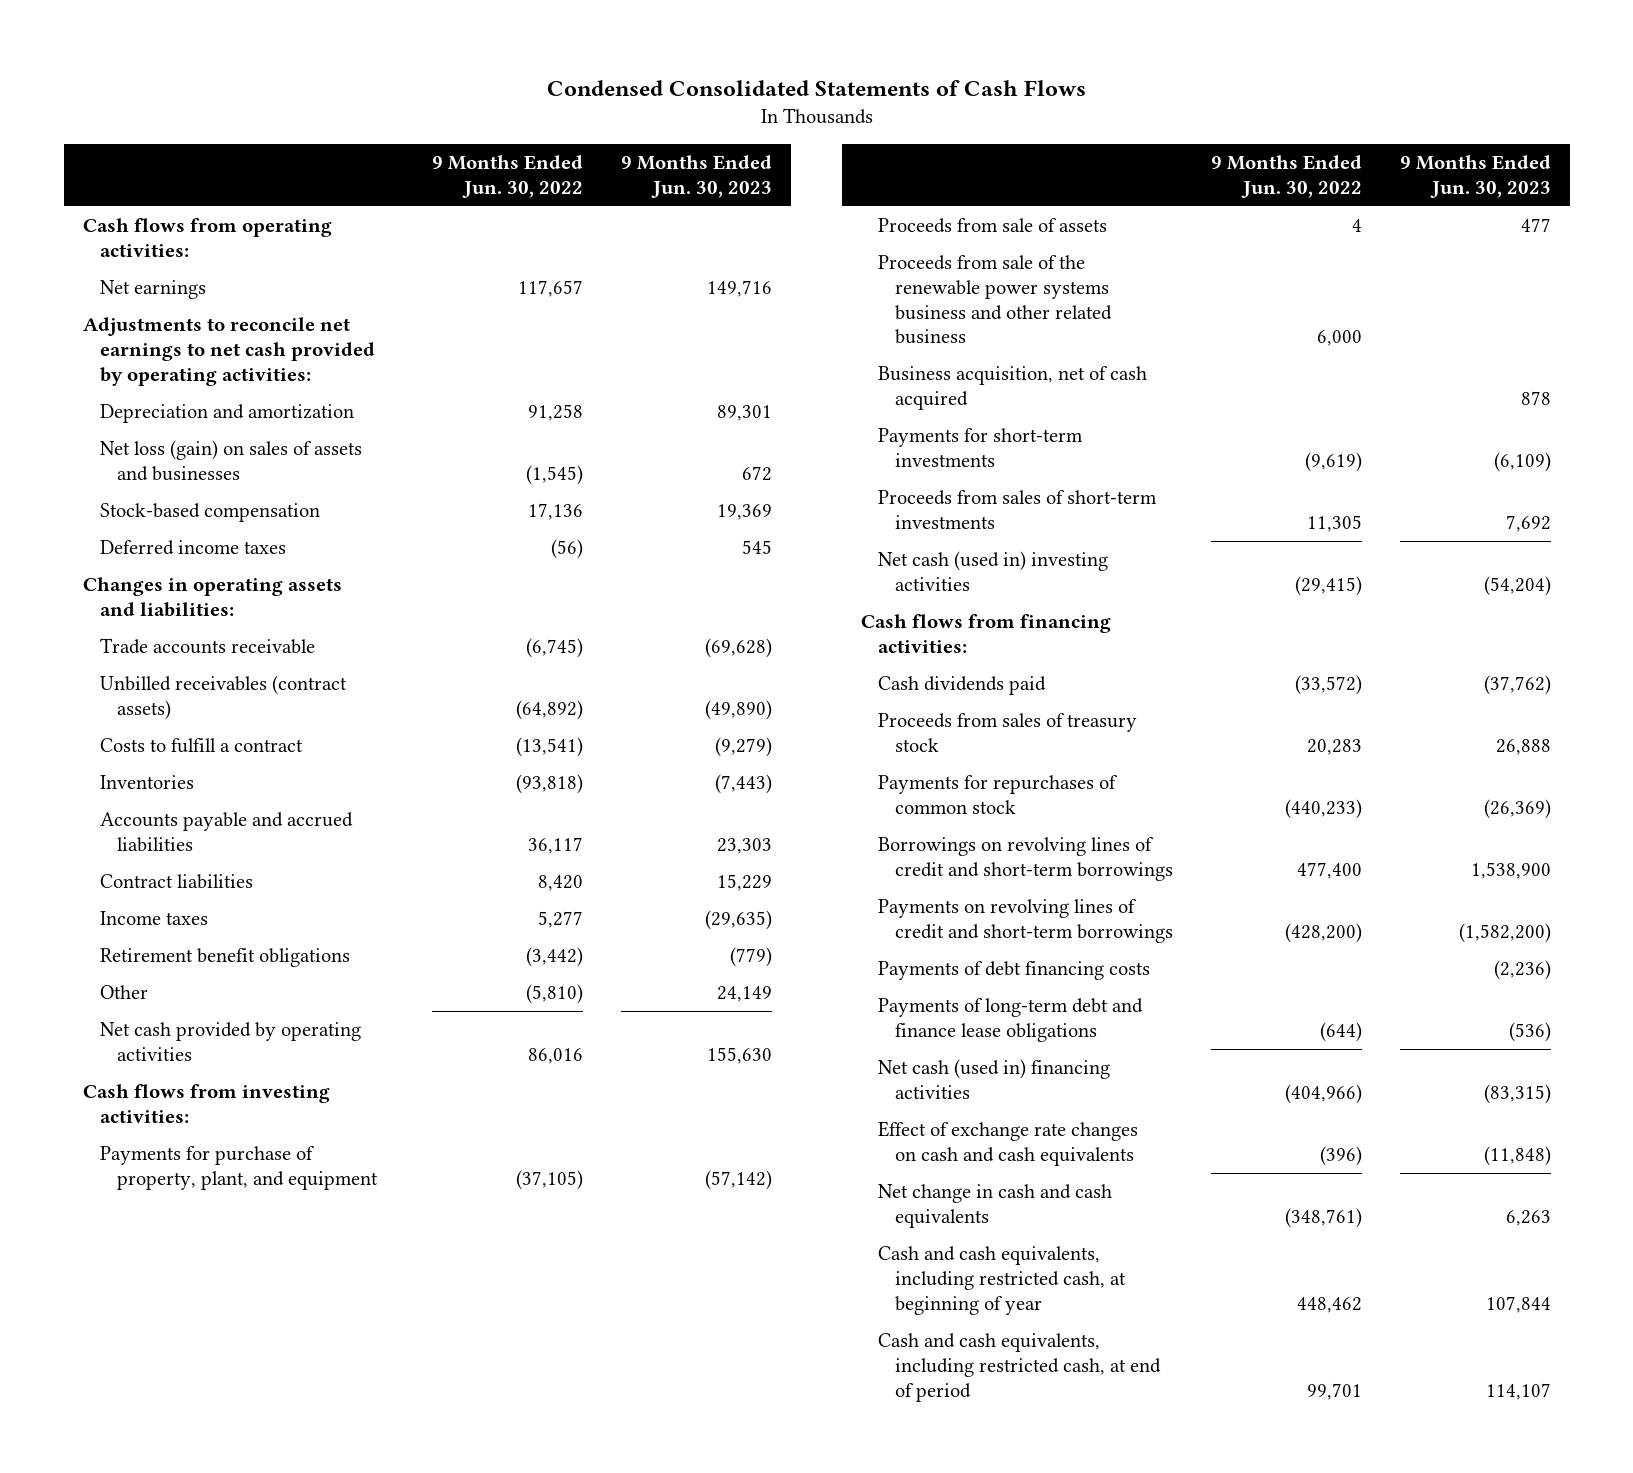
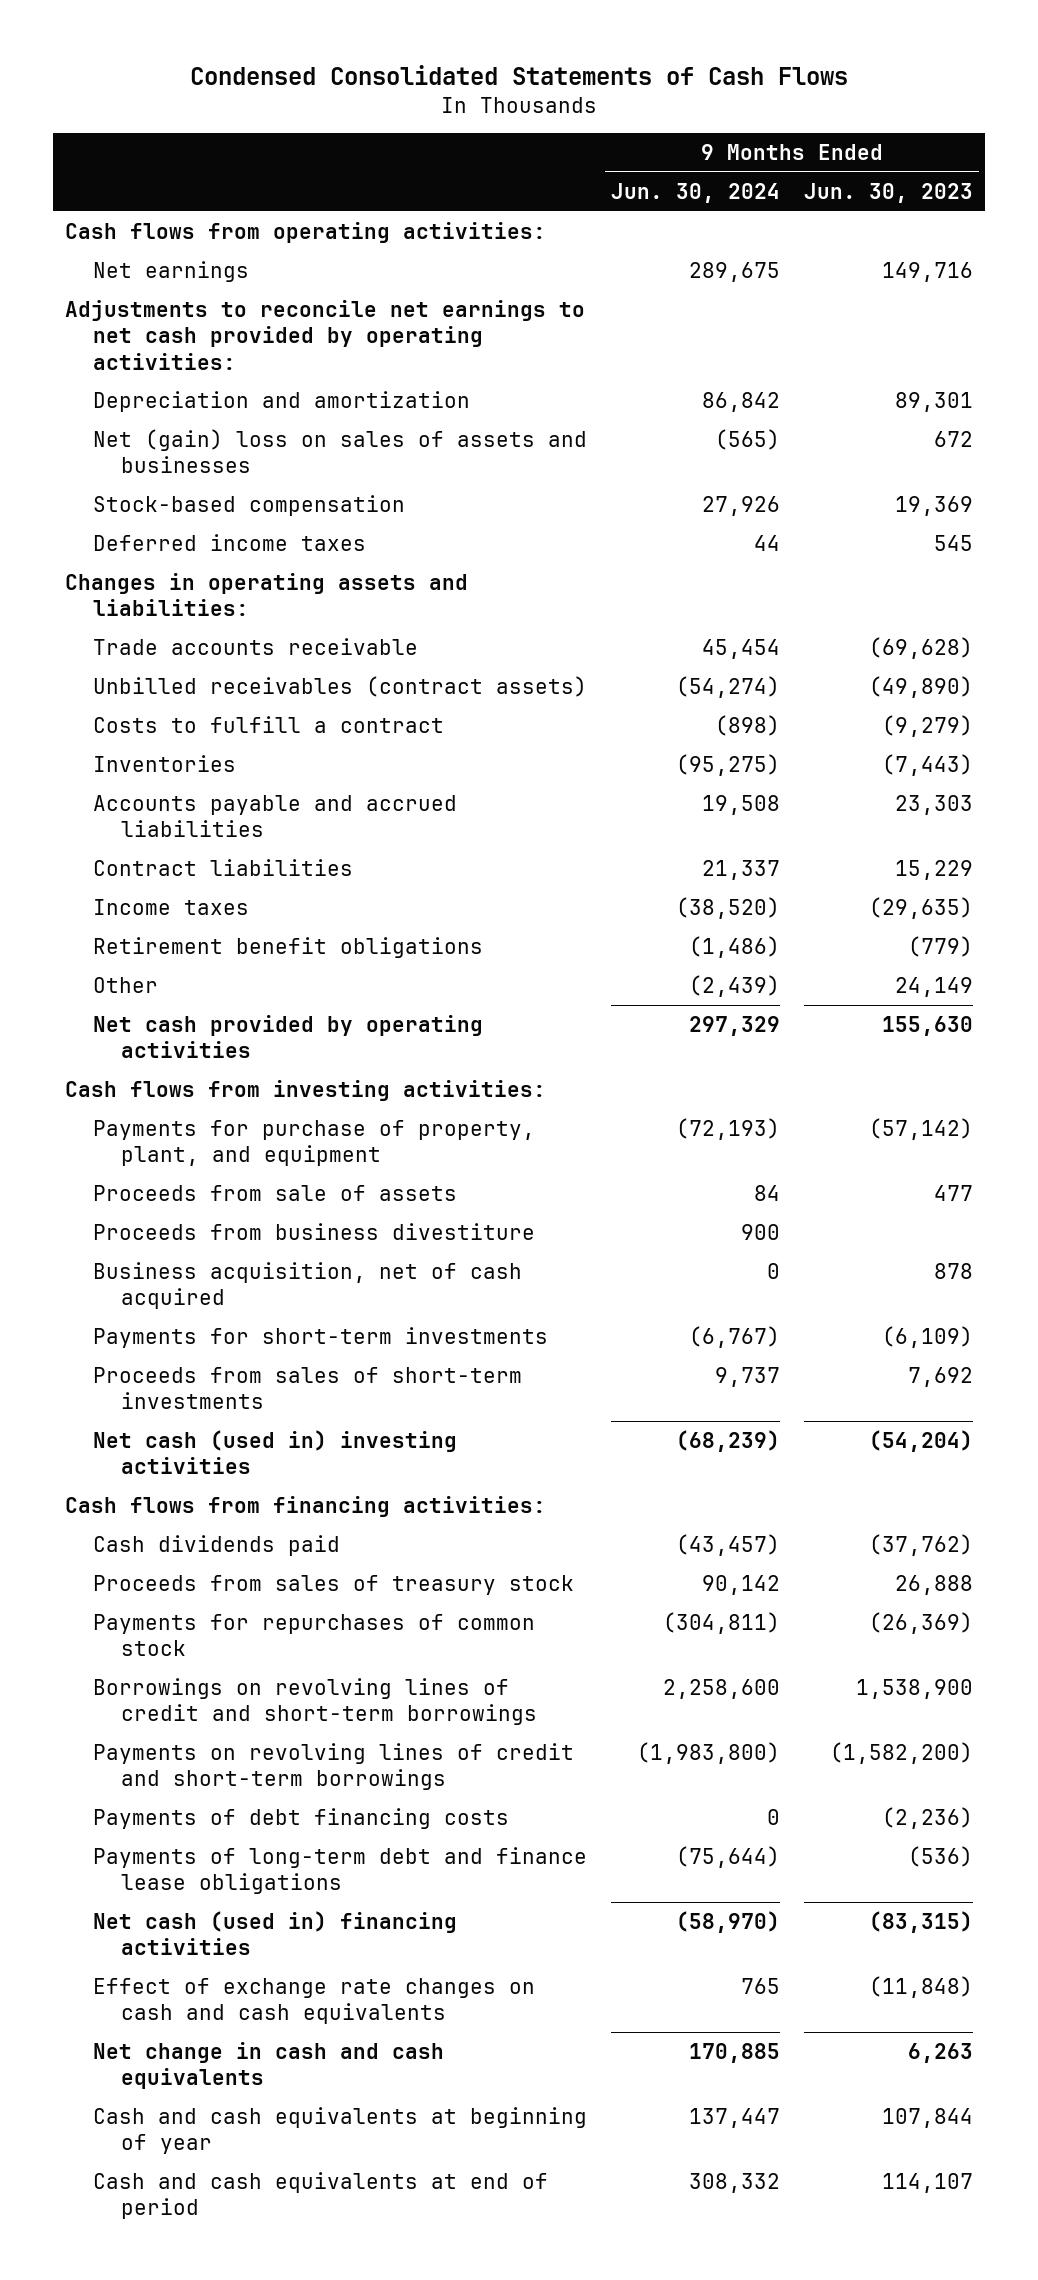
- | 9 Months Ended Jun. 30, 2022 | 9 Months Ended Jun. 30, 2023
+ | 9 Months Ended Jun. 30, 2024 | 9 Months Ended Jun. 30, 2023
- Net loss (gain) on sales of assets and businesses | (1,545) | 672
+ Net (gain) loss on sales of assets and businesses | (565) | 672
- Proceeds from sale of the renewable power systems business and other related business | 6,000 |
+ Proceeds from business divestiture | 900 |
- Cash and cash equivalents, including restricted cash, at beginning of year | 448,462 | 107,844
- Cash and cash equivalents, including restricted cash, at end of period | 99,701 | 114,107
+ Cash and cash equivalents at beginning of year | 137,447 | 107,844
+ Cash and cash equivalents at end of period | 308,332 | 114,107

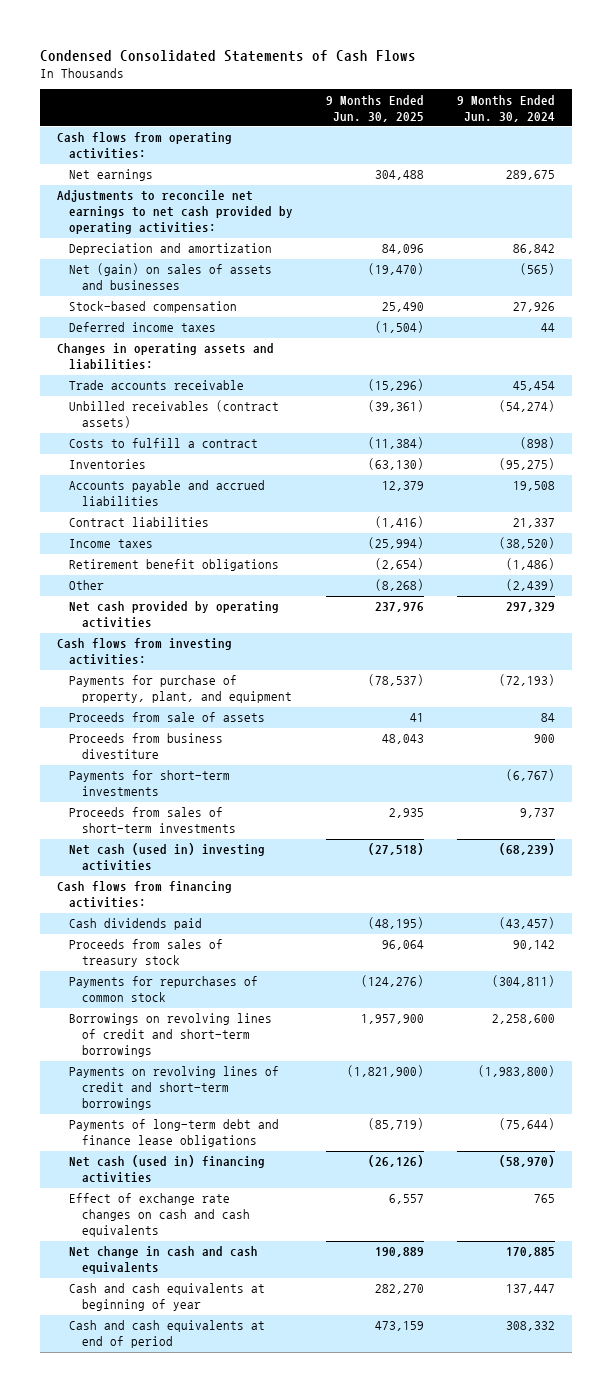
- | 9 Months Ended Jun. 30, 2024 | 9 Months Ended Jun. 30, 2023
+ | 9 Months Ended Jun. 30, 2025 | 9 Months Ended Jun. 30, 2024
- Net (gain) loss on sales of assets and businesses | (565) | 672
+ Net (gain) on sales of assets and businesses | (19,470) | (565)
- Business acquisition, net of cash acquired | 0 | 878
- Payments of debt financing costs | 0 | (2,236)

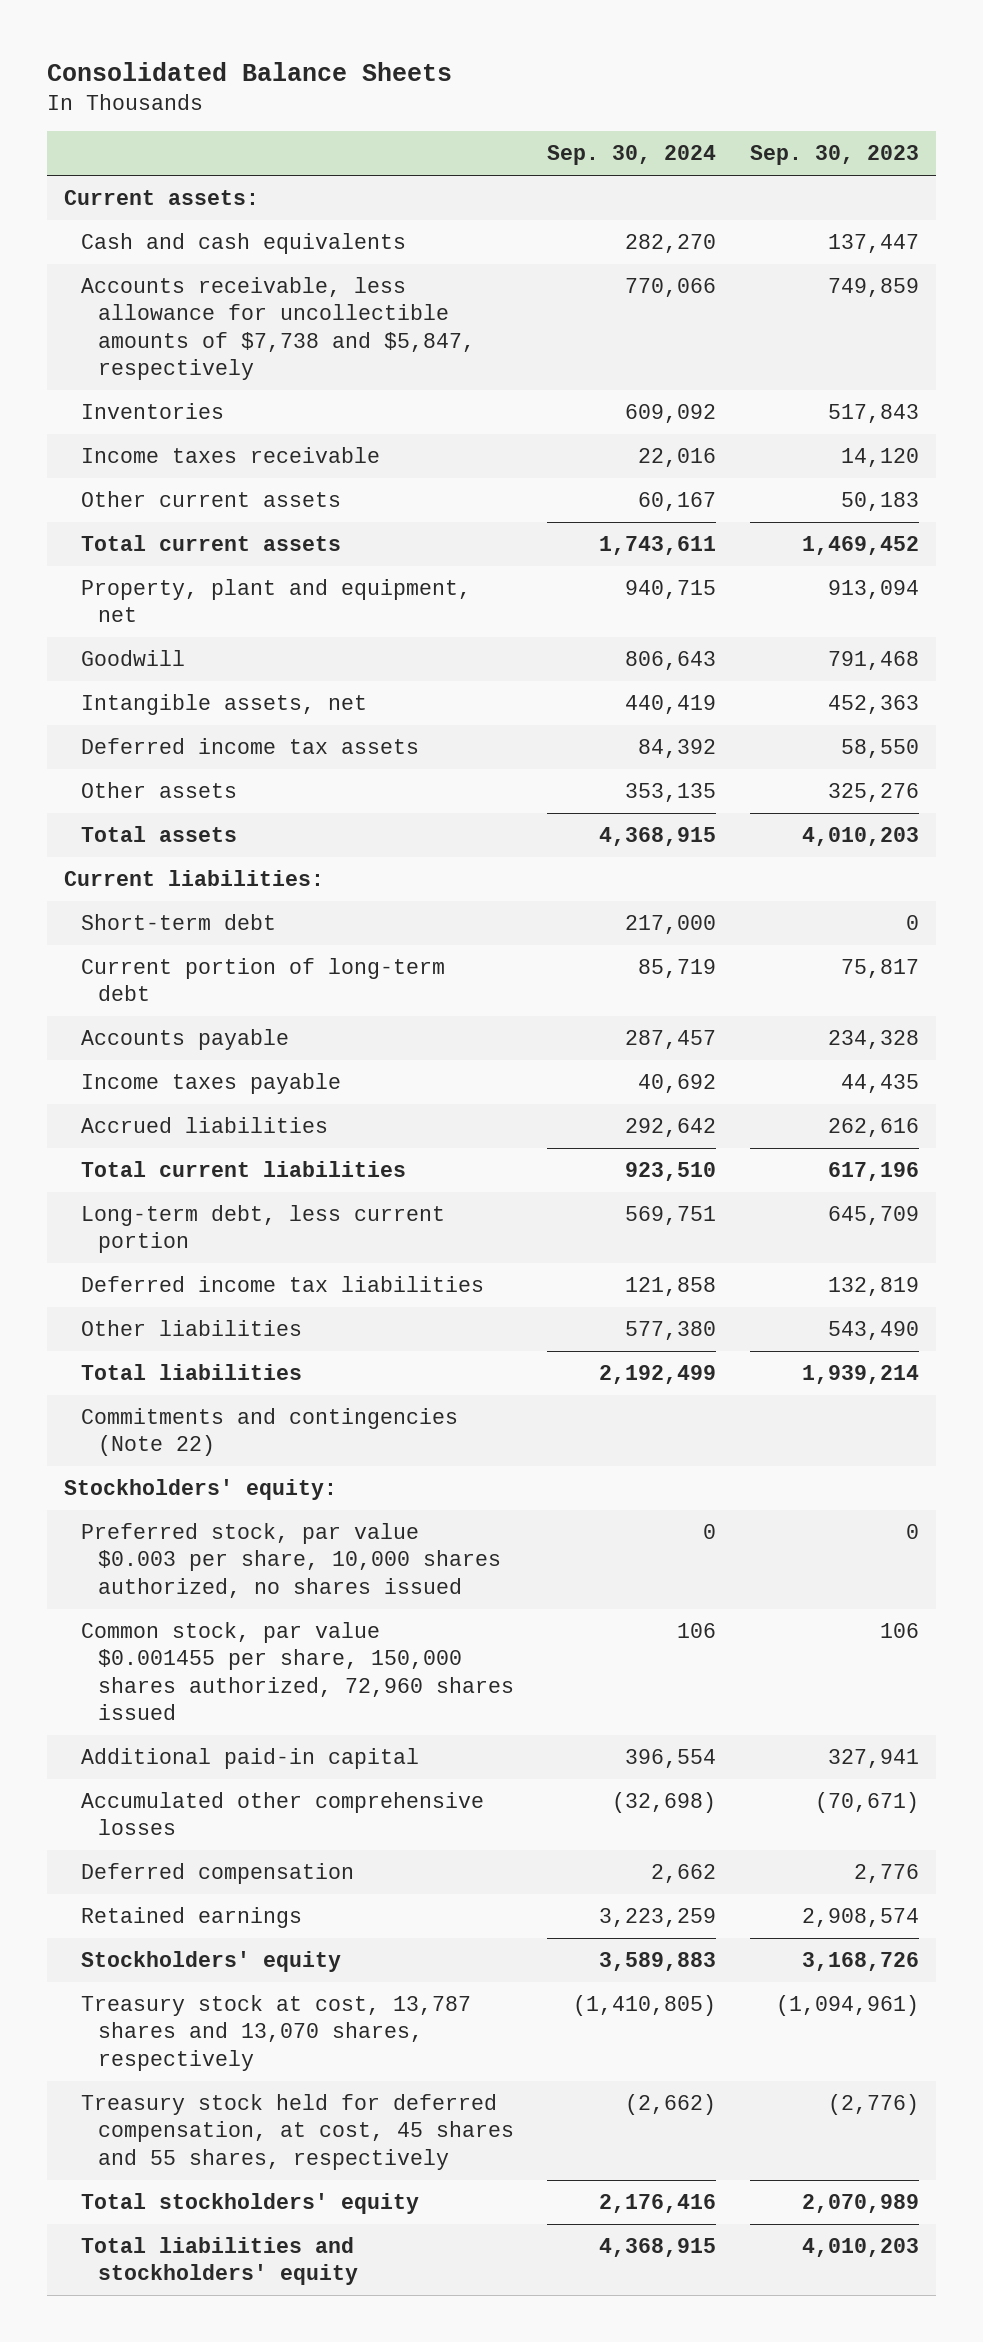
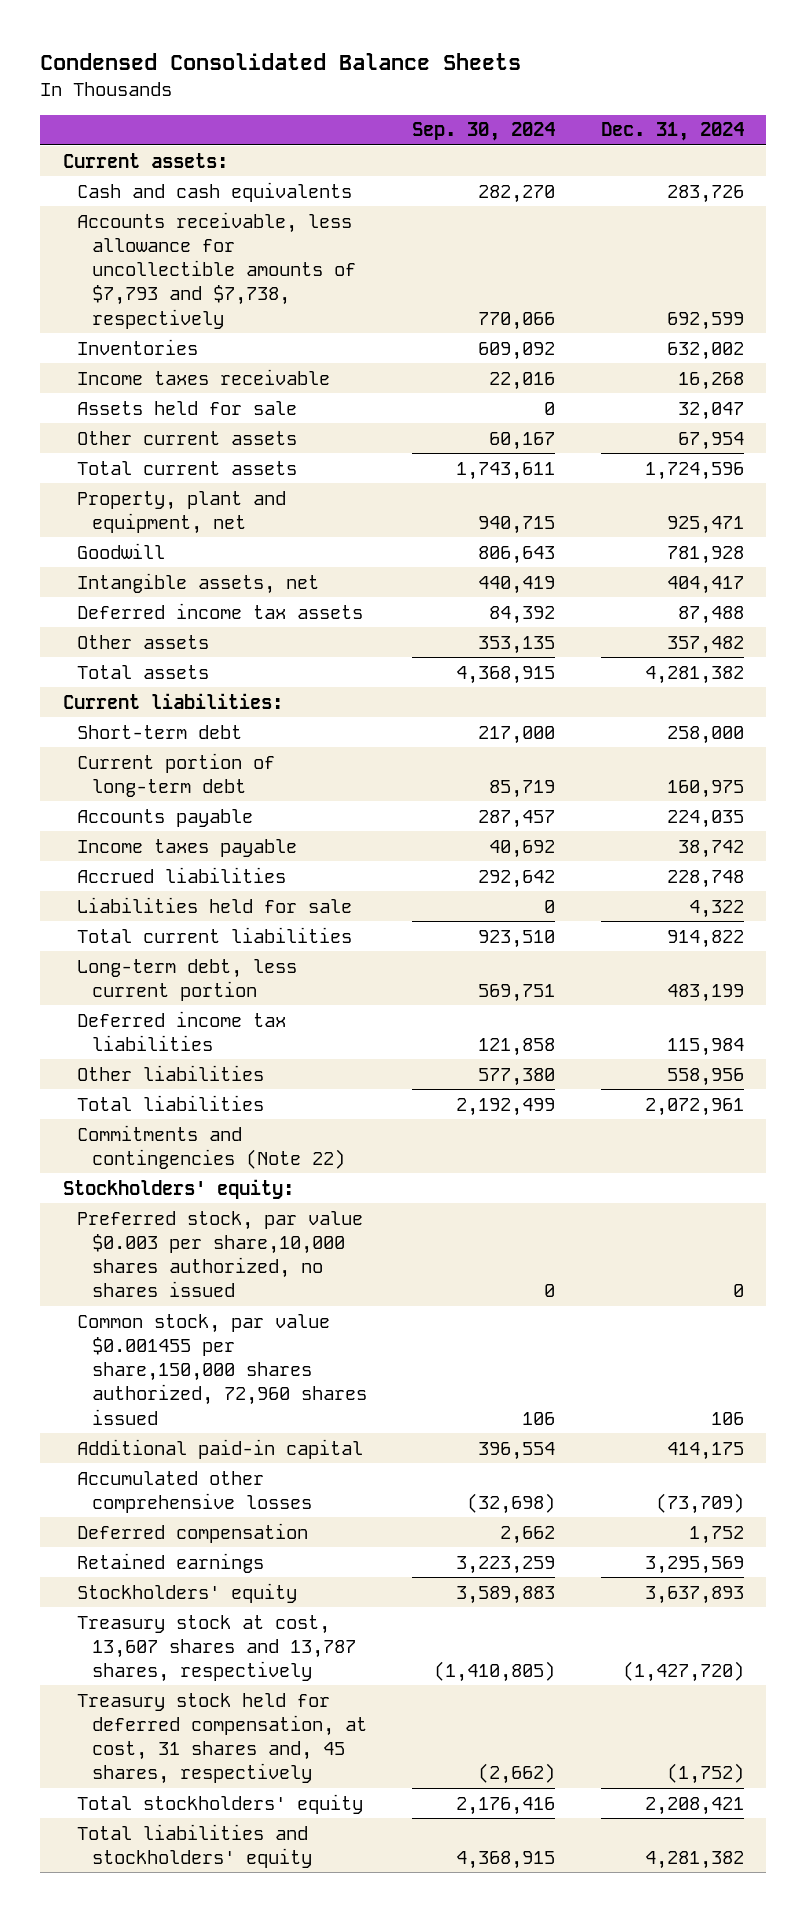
- Consolidated Balance Sheets
+ Condensed Consolidated Balance Sheets
- | Sep. 30, 2024 | Sep. 30, 2023
+ | Sep. 30, 2024 | Dec. 31, 2024
- Accounts receivable, less allowance for uncollectible amounts of $7,738 and $5,847, respectively | 770,066 | 749,859
+ Accounts receivable, less allowance for uncollectible amounts of $7,793 and $7,738, respectively | 770,066 | 692,599
+ Assets held for sale | 0 | 32,047
+ Liabilities held for sale | 0 | 4,322
- Preferred stock, par value $0.003 per share, 10,000 shares authorized, no shares issued | 0 | 0
- Common stock, par value $0.001455 per share, 150,000 shares authorized, 72,960 shares issued | 106 | 106
+ Preferred stock, par value $0.003 per share,10,000 shares authorized, no shares issued | 0 | 0
+ Common stock, par value $0.001455 per share,150,000 shares authorized, 72,960 shares issued | 106 | 106
- Treasury stock at cost, 13,787 shares and 13,070 shares, respectively | (1,410,805) | (1,094,961)
- Treasury stock held for deferred compensation, at cost, 45 shares and 55 shares, respectively | (2,662) | (2,776)
+ Treasury stock at cost, 13,607 shares and 13,787 shares, respectively | (1,410,805) | (1,427,720)
+ Treasury stock held for deferred compensation, at cost, 31 shares and, 45 shares, respectively | (2,662) | (1,752)

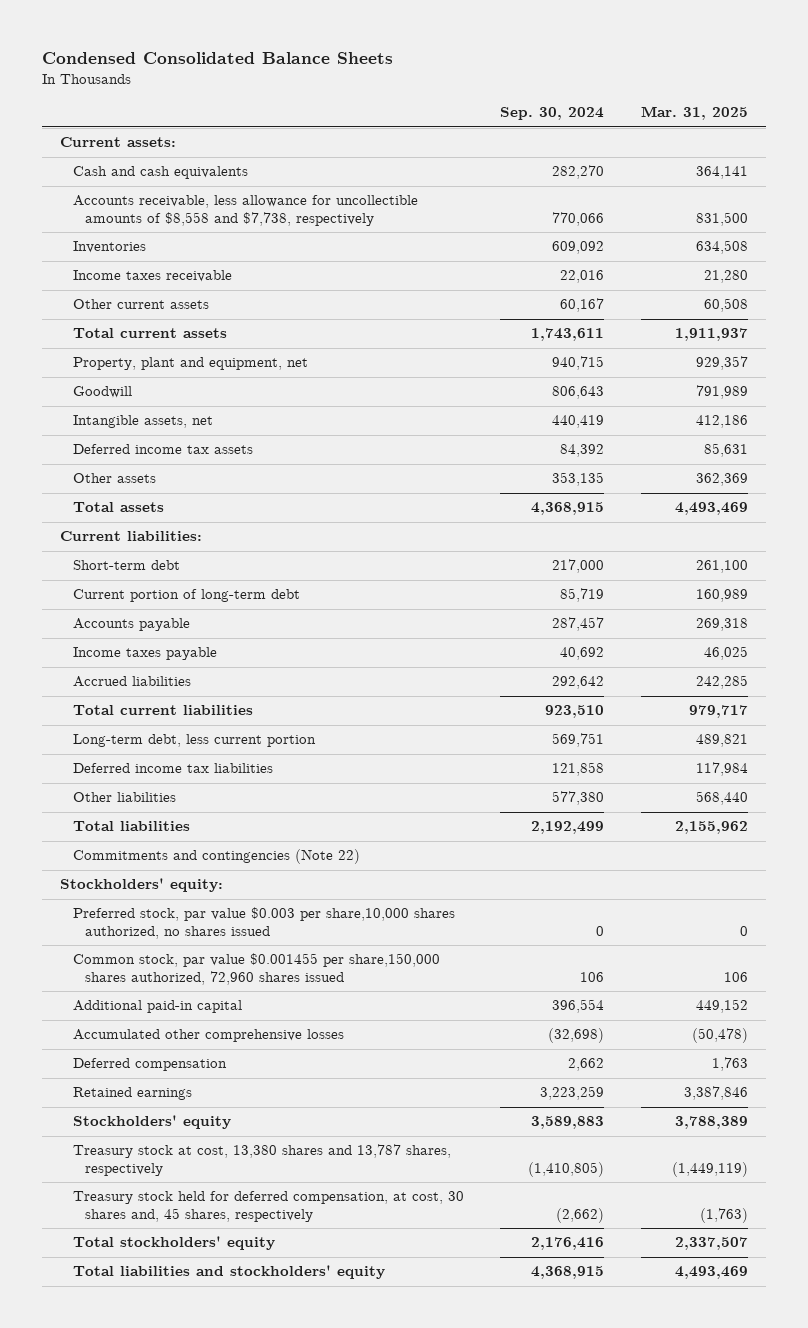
- | Sep. 30, 2024 | Dec. 31, 2024
+ | Sep. 30, 2024 | Mar. 31, 2025
- Accounts receivable, less allowance for uncollectible amounts of $7,793 and $7,738, respectively | 770,066 | 692,599
+ Accounts receivable, less allowance for uncollectible amounts of $8,558 and $7,738, respectively | 770,066 | 831,500
- Assets held for sale | 0 | 32,047
- Liabilities held for sale | 0 | 4,322
- Treasury stock at cost, 13,607 shares and 13,787 shares, respectively | (1,410,805) | (1,427,720)
- Treasury stock held for deferred compensation, at cost, 31 shares and, 45 shares, respectively | (2,662) | (1,752)
+ Treasury stock at cost, 13,380 shares and 13,787 shares, respectively | (1,410,805) | (1,449,119)
+ Treasury stock held for deferred compensation, at cost, 30 shares and, 45 shares, respectively | (2,662) | (1,763)

